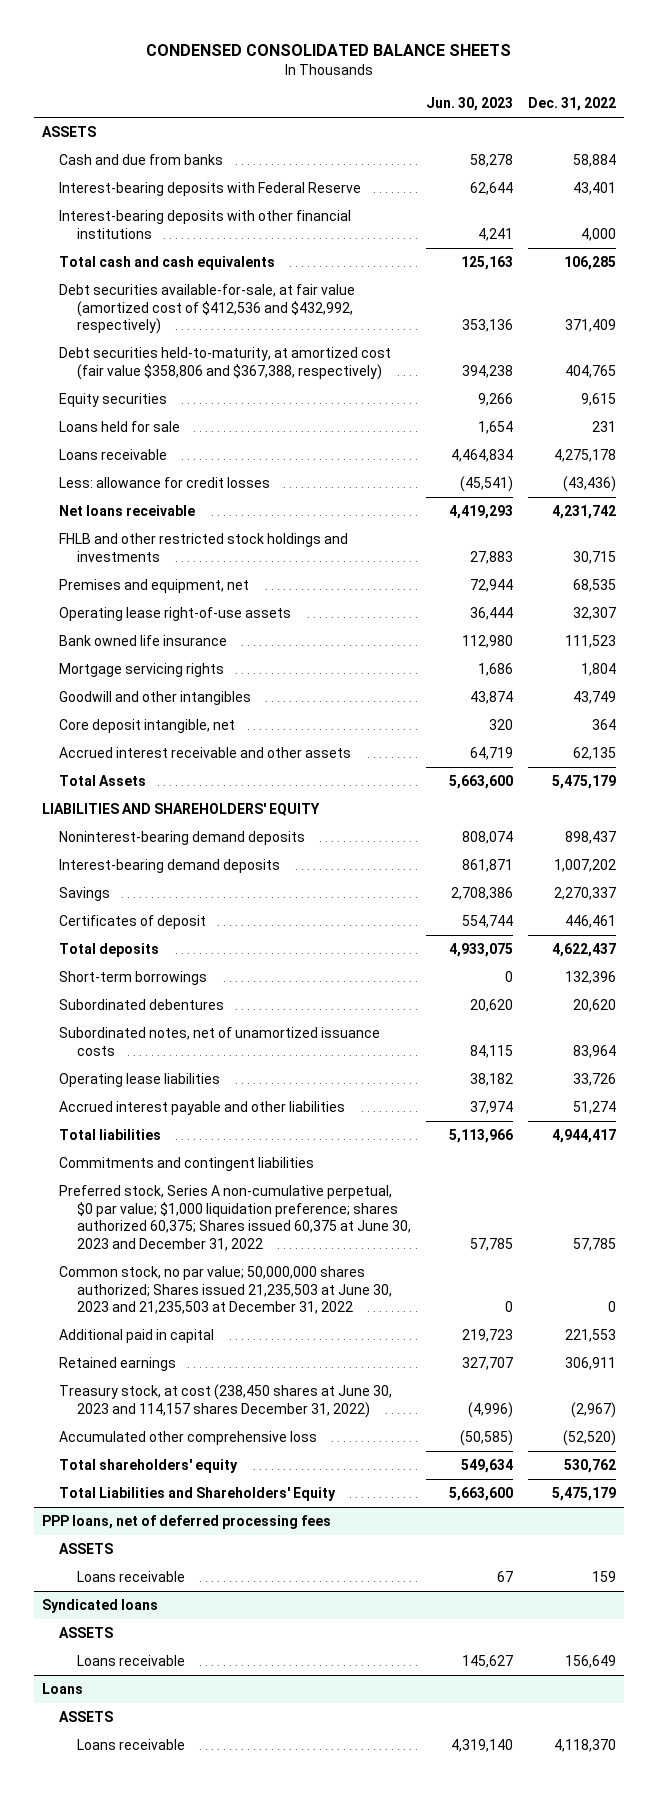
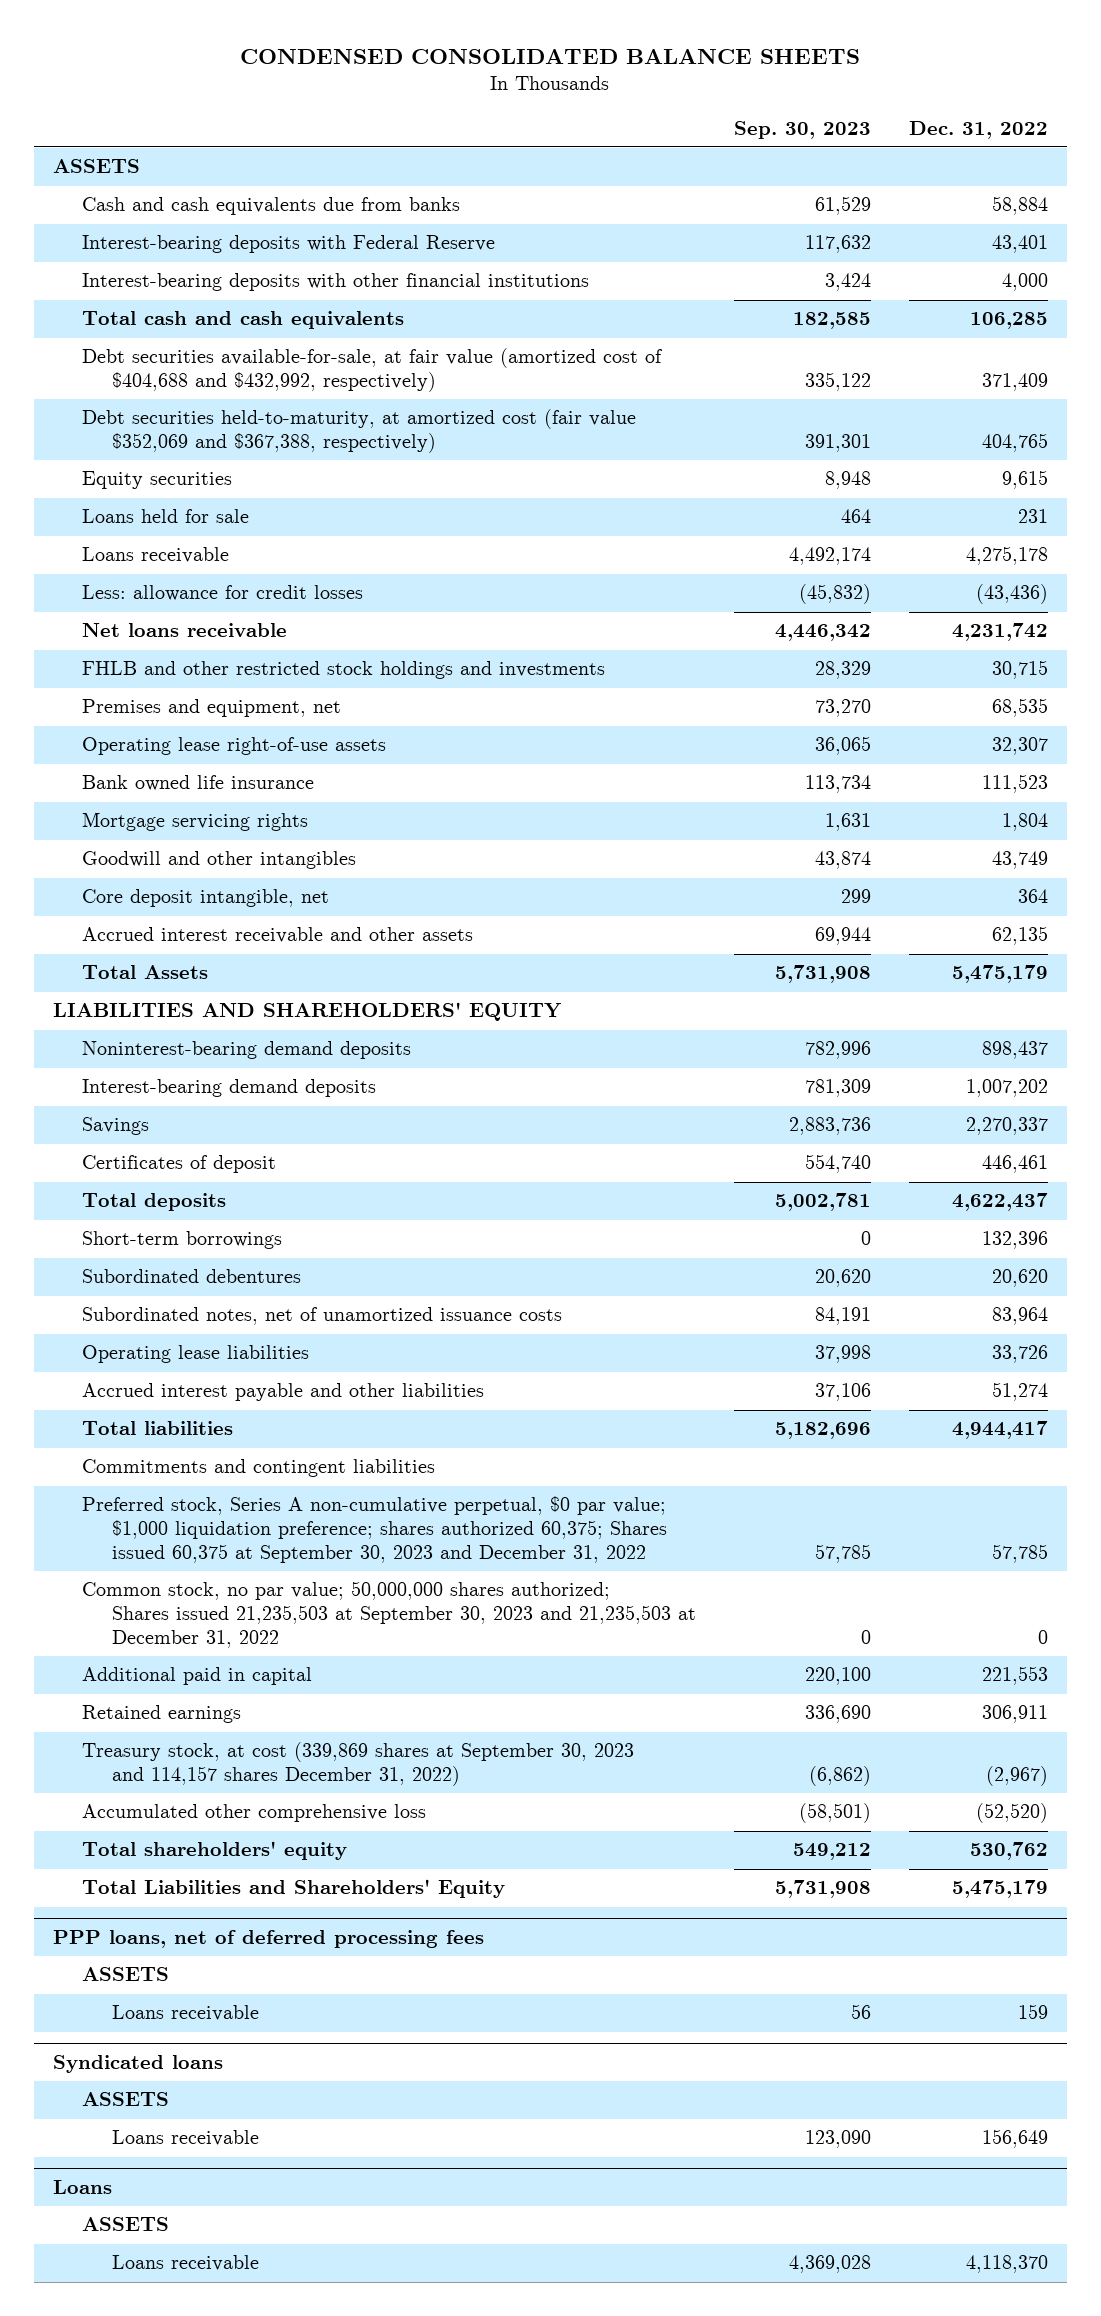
- | Jun. 30, 2023 | Dec. 31, 2022
+ | Sep. 30, 2023 | Dec. 31, 2022
- Cash and due from banks | 58,278 | 58,884
+ Cash and cash equivalents due from banks | 61,529 | 58,884
- Debt securities available-for-sale, at fair value (amortized cost of $412,536 and $432,992, respectively) | 353,136 | 371,409
- Debt securities held-to-maturity, at amortized cost (fair value $358,806 and $367,388, respectively) | 394,238 | 404,765
+ Debt securities available-for-sale, at fair value (amortized cost of $404,688 and $432,992, respectively) | 335,122 | 371,409
+ Debt securities held-to-maturity, at amortized cost (fair value $352,069 and $367,388, respectively) | 391,301 | 404,765
- Preferred stock, Series A non-cumulative perpetual, $0 par value; $1,000 liquidation preference; shares authorized 60,375; Shares issued 60,375 at June 30, 2023 and December 31, 2022 | 57,785 | 57,785
- Common stock, no par value; 50,000,000 shares authorized; Shares issued 21,235,503 at June 30, 2023 and 21,235,503 at December 31, 2022 | 0 | 0
+ Preferred stock, Series A non-cumulative perpetual, $0 par value; $1,000 liquidation preference; shares authorized 60,375; Shares issued 60,375 at September 30, 2023 and December 31, 2022 | 57,785 | 57,785
+ Common stock, no par value; 50,000,000 shares authorized; Shares issued 21,235,503 at September 30, 2023 and 21,235,503 at December 31, 2022 | 0 | 0
- Treasury stock, at cost (238,450 shares at June 30, 2023 and 114,157 shares December 31, 2022) | (4,996) | (2,967)
+ Treasury stock, at cost (339,869 shares at September 30, 2023 and 114,157 shares December 31, 2022) | (6,862) | (2,967)

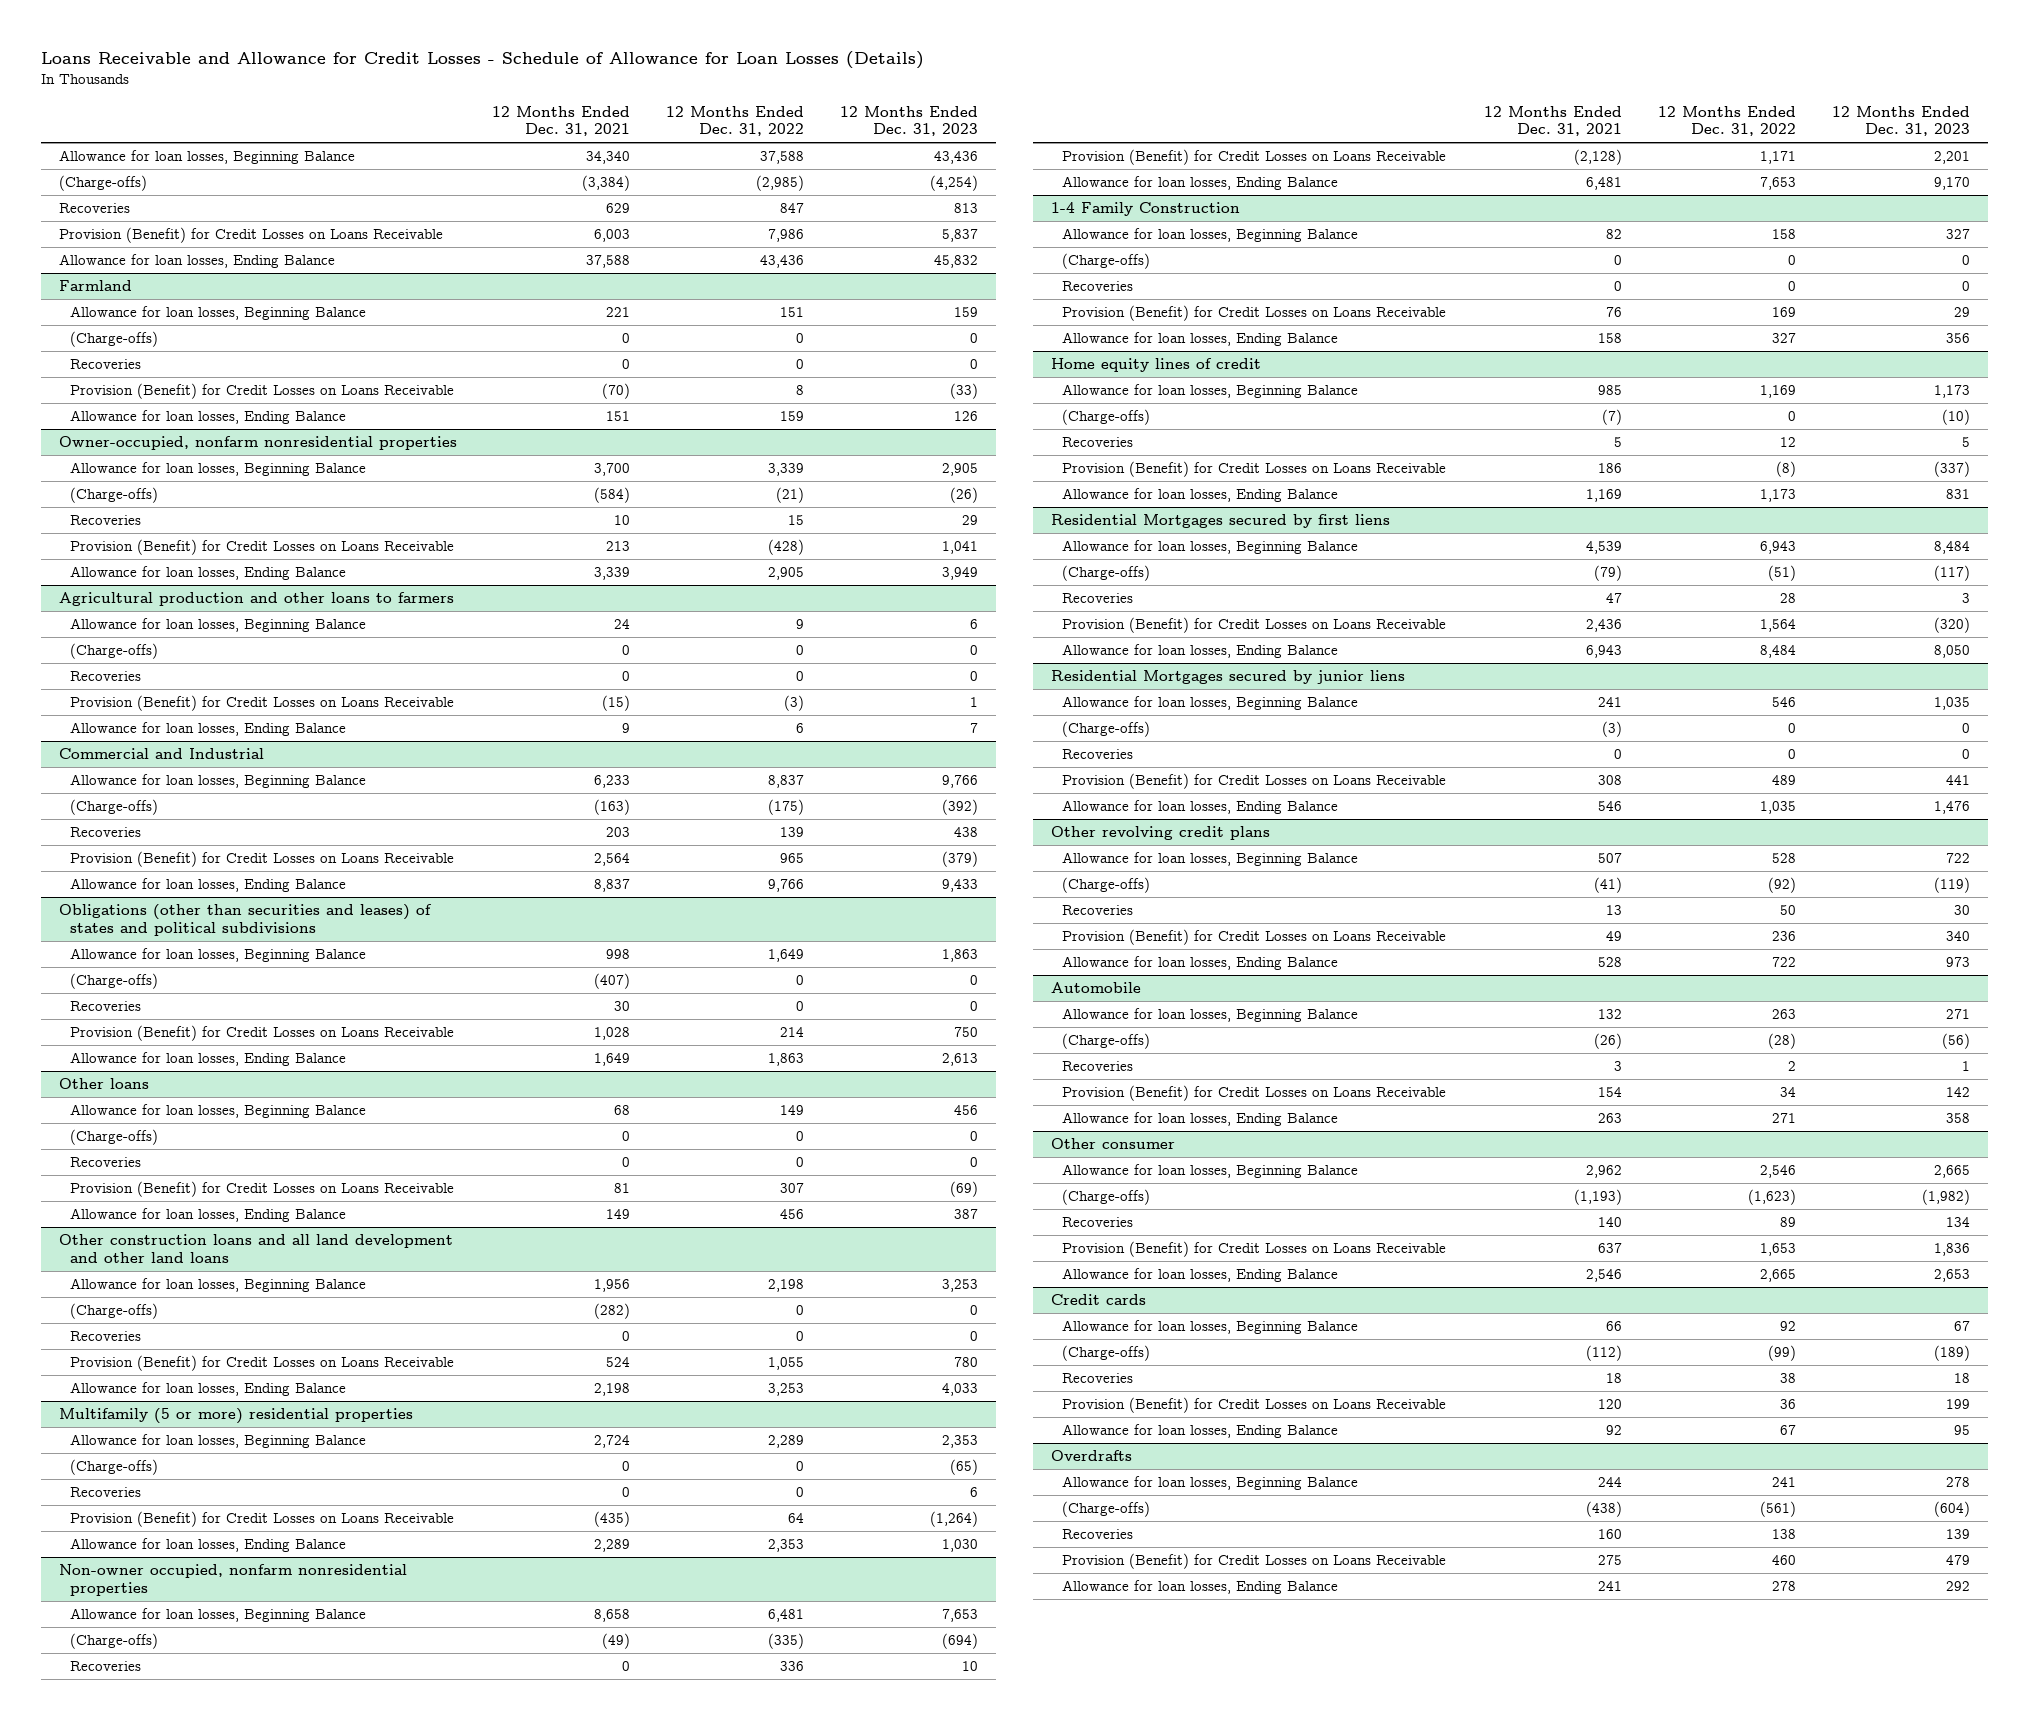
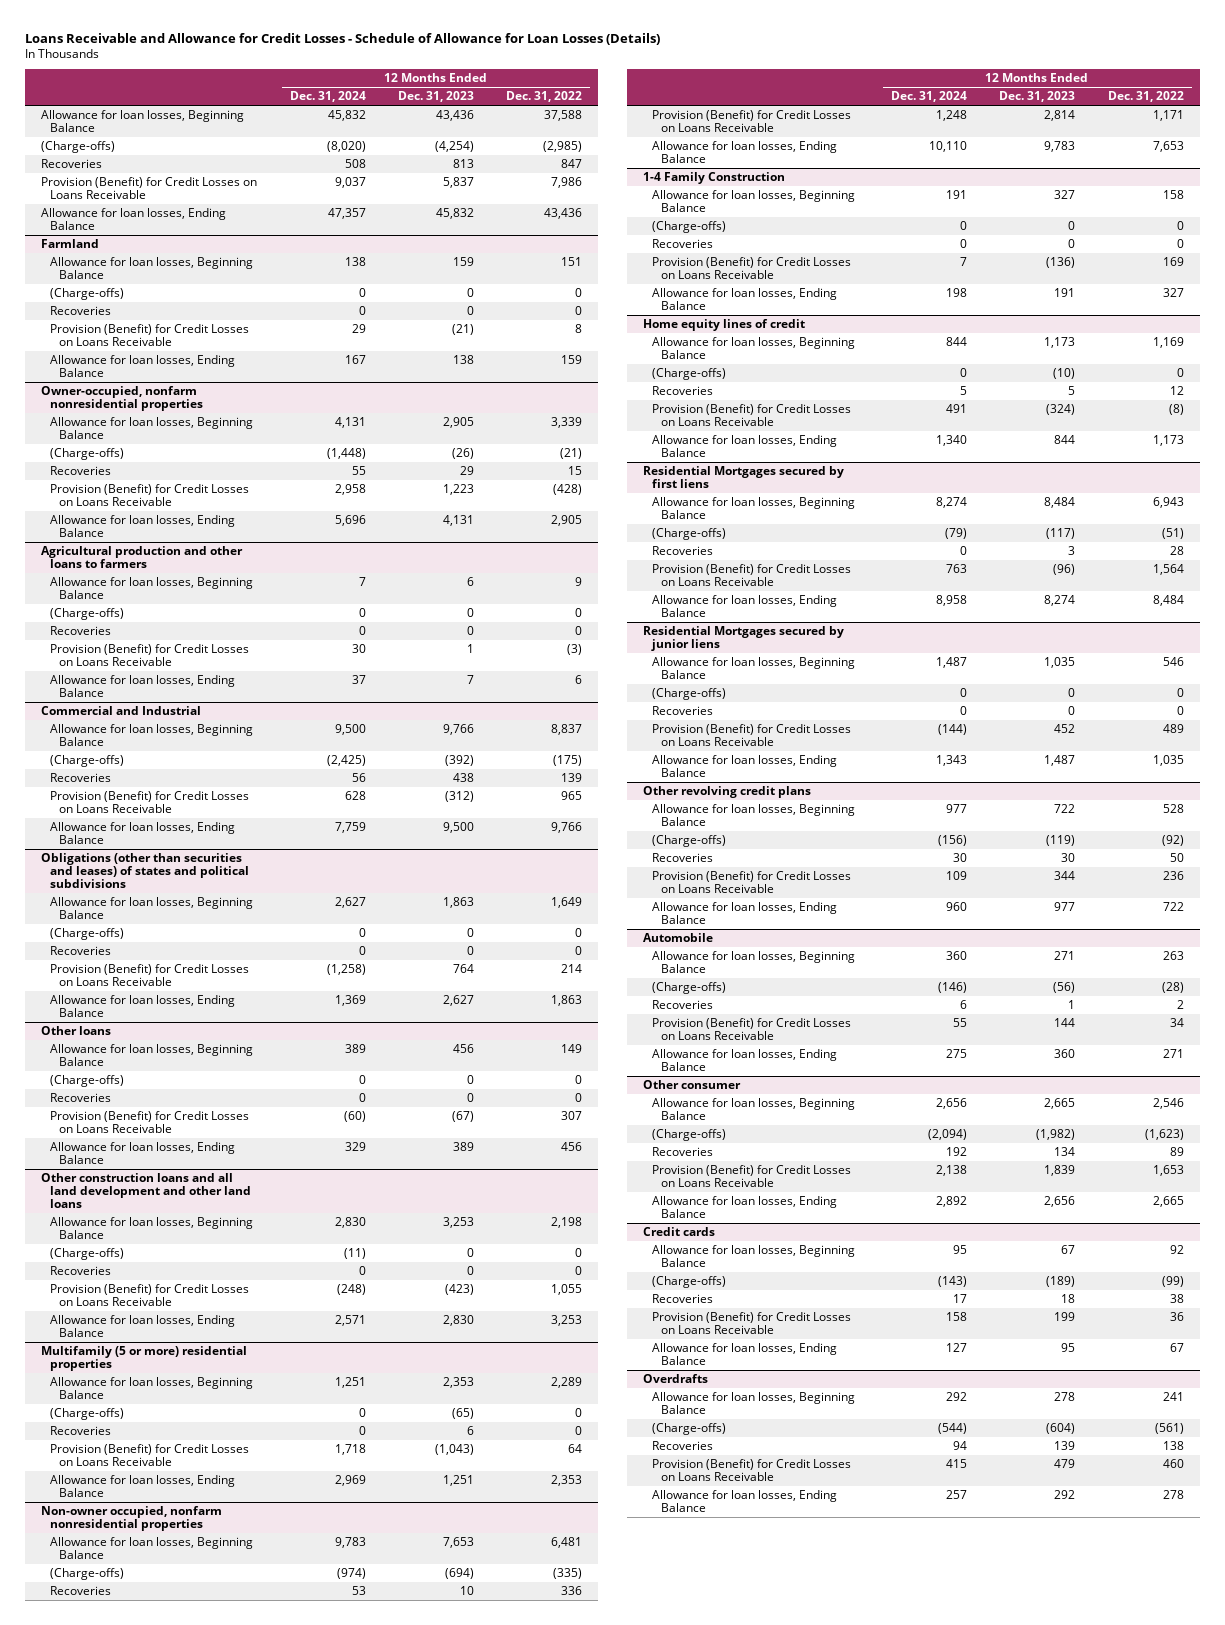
- | 12 Months Ended Dec. 31, 2021 | 12 Months Ended Dec. 31, 2022 | 12 Months Ended Dec. 31, 2023
+ | 12 Months Ended Dec. 31, 2024 | 12 Months Ended Dec. 31, 2023 | 12 Months Ended Dec. 31, 2022
@ Farmland
- Provision (Benefit) for Credit Losses on Loans Receivable | (70) | 8 | (33)
- Allowance for loan losses, Ending Balance | 151 | 159 | 126
+ Provision (Benefit) for Credit Losses on Loans Receivable | 29 | (21) | 8
+ Allowance for loan losses, Ending Balance | 167 | 138 | 159
@ Owner-occupied, nonfarm nonresidential properties
- Provision (Benefit) for Credit Losses on Loans Receivable | 213 | (428) | 1,041
- Allowance for loan losses, Ending Balance | 3,339 | 2,905 | 3,949
+ Provision (Benefit) for Credit Losses on Loans Receivable | 2,958 | 1,223 | (428)
+ Allowance for loan losses, Ending Balance | 5,696 | 4,131 | 2,905
@ Commercial and Industrial
- Provision (Benefit) for Credit Losses on Loans Receivable | 2,564 | 965 | (379)
- Allowance for loan losses, Ending Balance | 8,837 | 9,766 | 9,433
+ Provision (Benefit) for Credit Losses on Loans Receivable | 628 | (312) | 965
+ Allowance for loan losses, Ending Balance | 7,759 | 9,500 | 9,766
@ Obligations (other than securities and leases) of states and political subdivisions
- Provision (Benefit) for Credit Losses on Loans Receivable | 1,028 | 214 | 750
- Allowance for loan losses, Ending Balance | 1,649 | 1,863 | 2,613
+ Provision (Benefit) for Credit Losses on Loans Receivable | (1,258) | 764 | 214
+ Allowance for loan losses, Ending Balance | 1,369 | 2,627 | 1,863
@ Other loans
- Provision (Benefit) for Credit Losses on Loans Receivable | 81 | 307 | (69)
- Allowance for loan losses, Ending Balance | 149 | 456 | 387
+ Provision (Benefit) for Credit Losses on Loans Receivable | (60) | (67) | 307
+ Allowance for loan losses, Ending Balance | 329 | 389 | 456
@ Other construction loans and all land development and other land loans
- Provision (Benefit) for Credit Losses on Loans Receivable | 524 | 1,055 | 780
- Allowance for loan losses, Ending Balance | 2,198 | 3,253 | 4,033
+ Provision (Benefit) for Credit Losses on Loans Receivable | (248) | (423) | 1,055
+ Allowance for loan losses, Ending Balance | 2,571 | 2,830 | 3,253
@ Multifamily (5 or more) residential properties
- Provision (Benefit) for Credit Losses on Loans Receivable | (435) | 64 | (1,264)
- Allowance for loan losses, Ending Balance | 2,289 | 2,353 | 1,030
+ Provision (Benefit) for Credit Losses on Loans Receivable | 1,718 | (1,043) | 64
+ Allowance for loan losses, Ending Balance | 2,969 | 1,251 | 2,353
@ Non-owner occupied, nonfarm nonresidential properties
- Provision (Benefit) for Credit Losses on Loans Receivable | (2,128) | 1,171 | 2,201
- Allowance for loan losses, Ending Balance | 6,481 | 7,653 | 9,170
+ Provision (Benefit) for Credit Losses on Loans Receivable | 1,248 | 2,814 | 1,171
+ Allowance for loan losses, Ending Balance | 10,110 | 9,783 | 7,653
@ 1-4 Family Construction
- Provision (Benefit) for Credit Losses on Loans Receivable | 76 | 169 | 29
- Allowance for loan losses, Ending Balance | 158 | 327 | 356
+ Provision (Benefit) for Credit Losses on Loans Receivable | 7 | (136) | 169
+ Allowance for loan losses, Ending Balance | 198 | 191 | 327
@ Home equity lines of credit
- Provision (Benefit) for Credit Losses on Loans Receivable | 186 | (8) | (337)
- Allowance for loan losses, Ending Balance | 1,169 | 1,173 | 831
+ Provision (Benefit) for Credit Losses on Loans Receivable | 491 | (324) | (8)
+ Allowance for loan losses, Ending Balance | 1,340 | 844 | 1,173
@ Residential Mortgages secured by first liens
- Provision (Benefit) for Credit Losses on Loans Receivable | 2,436 | 1,564 | (320)
- Allowance for loan losses, Ending Balance | 6,943 | 8,484 | 8,050
+ Provision (Benefit) for Credit Losses on Loans Receivable | 763 | (96) | 1,564
+ Allowance for loan losses, Ending Balance | 8,958 | 8,274 | 8,484
@ Residential Mortgages secured by junior liens
- Provision (Benefit) for Credit Losses on Loans Receivable | 308 | 489 | 441
- Allowance for loan losses, Ending Balance | 546 | 1,035 | 1,476
+ Provision (Benefit) for Credit Losses on Loans Receivable | (144) | 452 | 489
+ Allowance for loan losses, Ending Balance | 1,343 | 1,487 | 1,035
@ Other revolving credit plans
- Provision (Benefit) for Credit Losses on Loans Receivable | 49 | 236 | 340
- Allowance for loan losses, Ending Balance | 528 | 722 | 973
+ Provision (Benefit) for Credit Losses on Loans Receivable | 109 | 344 | 236
+ Allowance for loan losses, Ending Balance | 960 | 977 | 722
@ Automobile
- Provision (Benefit) for Credit Losses on Loans Receivable | 154 | 34 | 142
- Allowance for loan losses, Ending Balance | 263 | 271 | 358
+ Provision (Benefit) for Credit Losses on Loans Receivable | 55 | 144 | 34
+ Allowance for loan losses, Ending Balance | 275 | 360 | 271
@ Other consumer
- Provision (Benefit) for Credit Losses on Loans Receivable | 637 | 1,653 | 1,836
- Allowance for loan losses, Ending Balance | 2,546 | 2,665 | 2,653
+ Provision (Benefit) for Credit Losses on Loans Receivable | 2,138 | 1,839 | 1,653
+ Allowance for loan losses, Ending Balance | 2,892 | 2,656 | 2,665

